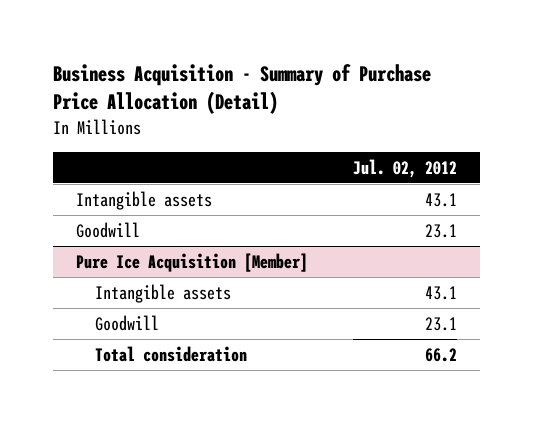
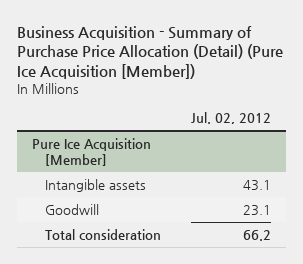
- Business Acquisition - Summary of Purchase Price Allocation (Detail)
+ Business Acquisition - Summary of Purchase Price Allocation (Detail) (Pure Ice Acquisition [Member])
- Intangible assets | 43.1
- Goodwill | 23.1

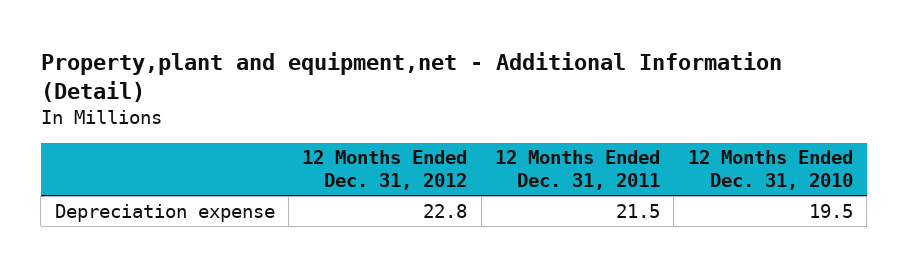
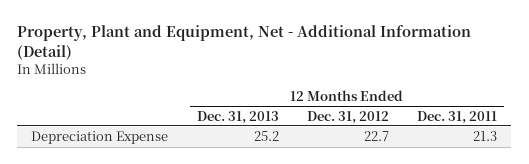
- Property,plant and equipment,net - Additional Information (Detail)
+ Property, Plant and Equipment, Net - Additional Information (Detail)
- | 12 Months Ended Dec. 31, 2012 | 12 Months Ended Dec. 31, 2011 | 12 Months Ended Dec. 31, 2010
+ | 12 Months Ended Dec. 31, 2013 | 12 Months Ended Dec. 31, 2012 | 12 Months Ended Dec. 31, 2011
- Depreciation expense | 22.8 | 21.5 | 19.5
+ Depreciation Expense | 25.2 | 22.7 | 21.3

